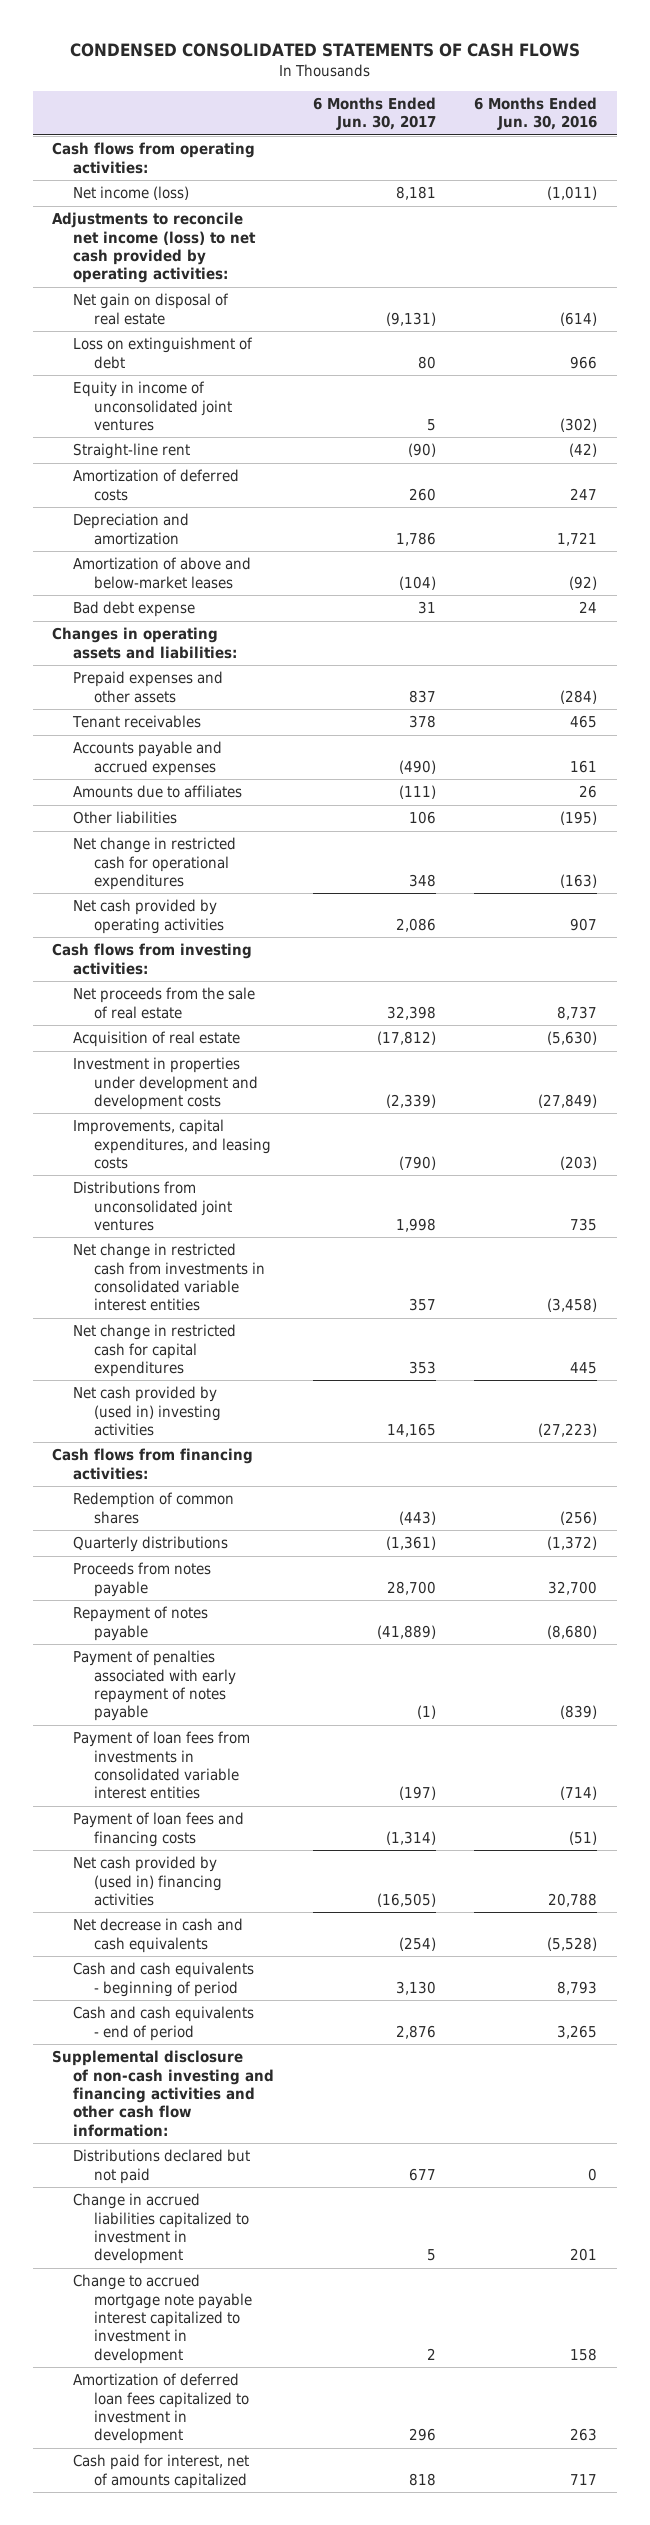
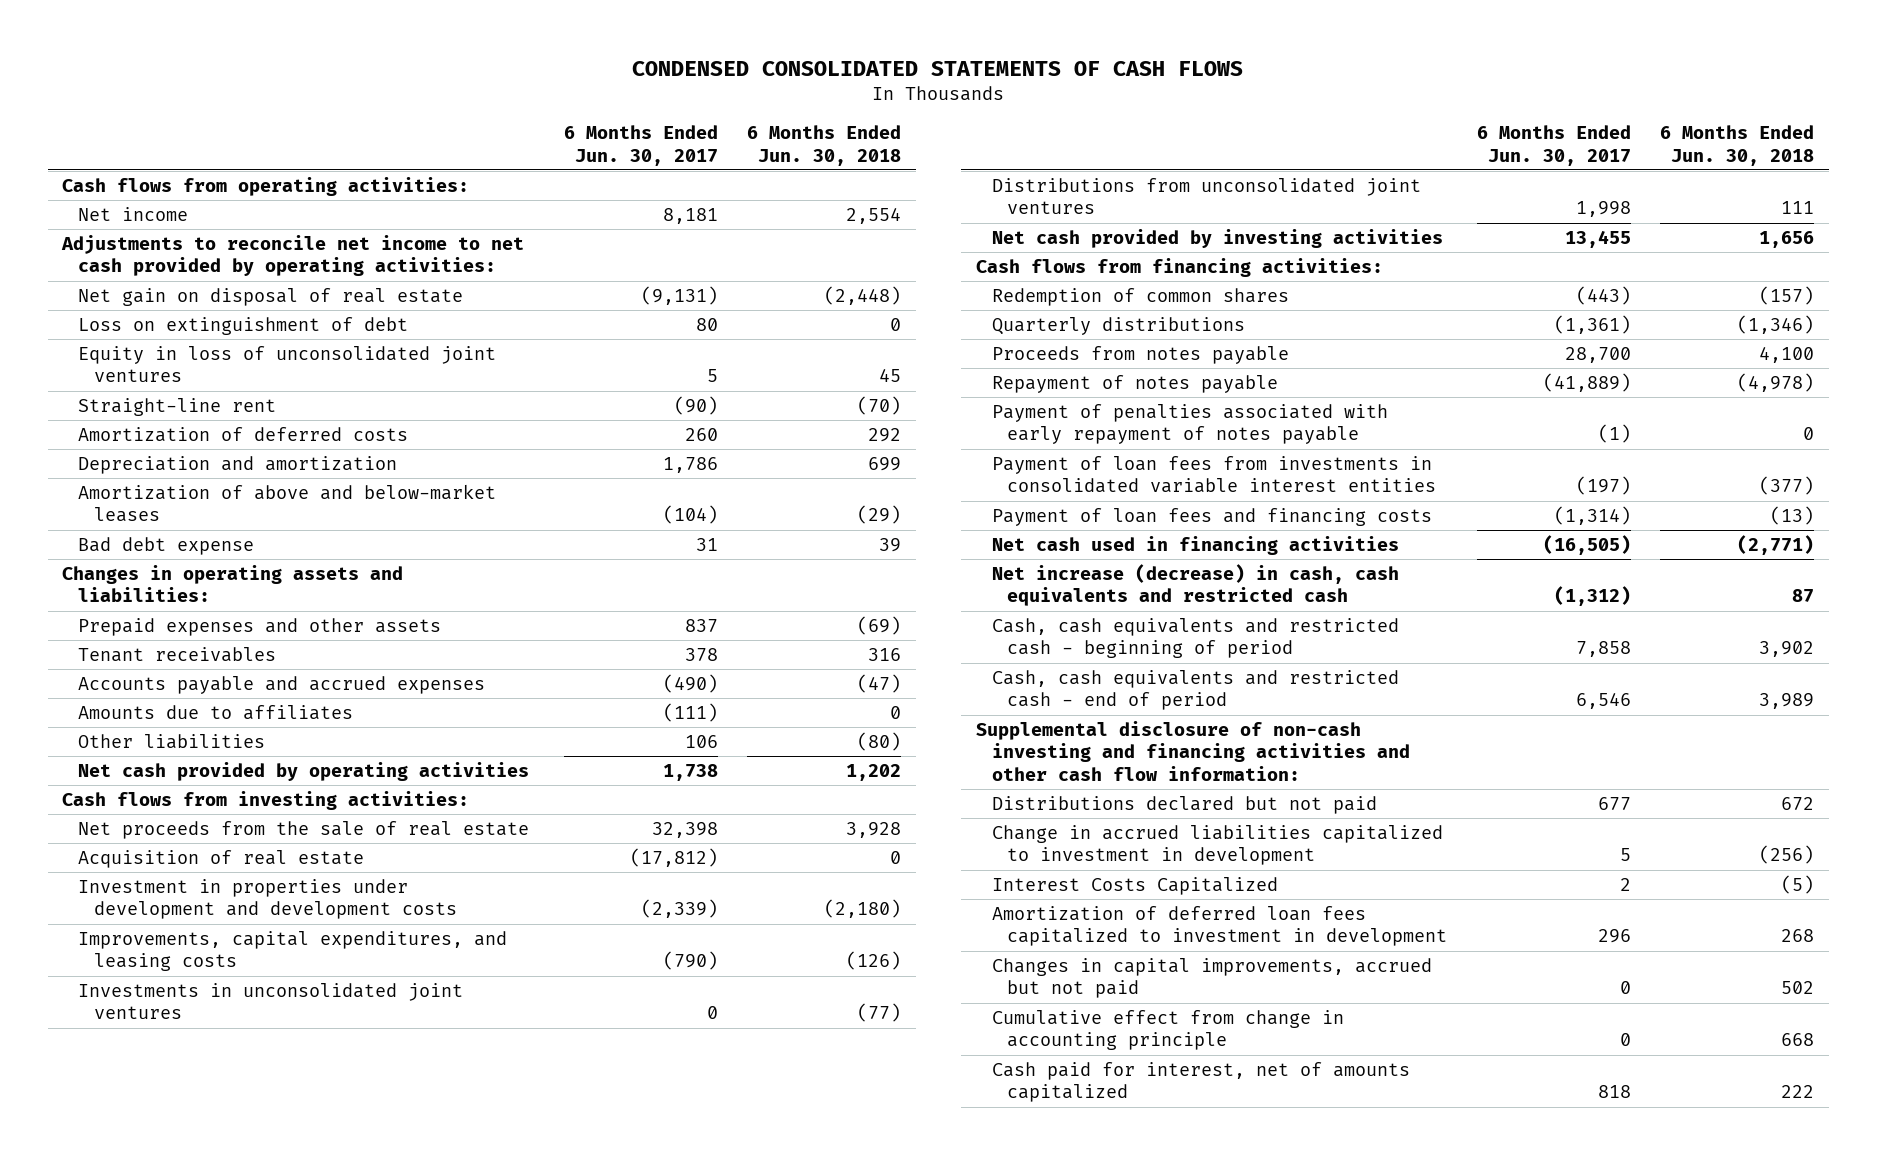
- | 6 Months Ended Jun. 30, 2017 | 6 Months Ended Jun. 30, 2016
+ | 6 Months Ended Jun. 30, 2017 | 6 Months Ended Jun. 30, 2018
- Net income (loss) | 8,181 | (1,011)
- Adjustments to reconcile net income (loss) to net cash provided by operating activities:
+ Net income | 8,181 | 2,554
+ Adjustments to reconcile net income to net cash provided by operating activities:
- Equity in income of unconsolidated joint ventures | 5 | (302)
+ Equity in loss of unconsolidated joint ventures | 5 | 45
- Net change in restricted cash for operational expenditures | 348 | (163)
- Net cash provided by operating activities | 2,086 | 907
+ Net cash provided by operating activities | 1,738 | 1,202
+ Investments in unconsolidated joint ventures | 0 | (77)
- Net change in restricted cash from investments in consolidated variable interest entities | 357 | (3,458)
- Net change in restricted cash for capital expenditures | 353 | 445
- Net cash provided by (used in) investing activities | 14,165 | (27,223)
+ Net cash provided by investing activities | 13,455 | 1,656
- Net cash provided by (used in) financing activities | (16,505) | 20,788
- Net decrease in cash and cash equivalents | (254) | (5,528)
- Cash and cash equivalents - beginning of period | 3,130 | 8,793
- Cash and cash equivalents - end of period | 2,876 | 3,265
+ Net cash used in financing activities | (16,505) | (2,771)
+ Net increase (decrease) in cash, cash equivalents and restricted cash | (1,312) | 87
+ Cash, cash equivalents and restricted cash - beginning of period | 7,858 | 3,902
+ Cash, cash equivalents and restricted cash - end of period | 6,546 | 3,989
- Change to accrued mortgage note payable interest capitalized to investment in development | 2 | 158
+ Interest Costs Capitalized | 2 | (5)
+ Changes in capital improvements, accrued but not paid | 0 | 502
+ Cumulative effect from change in accounting principle | 0 | 668

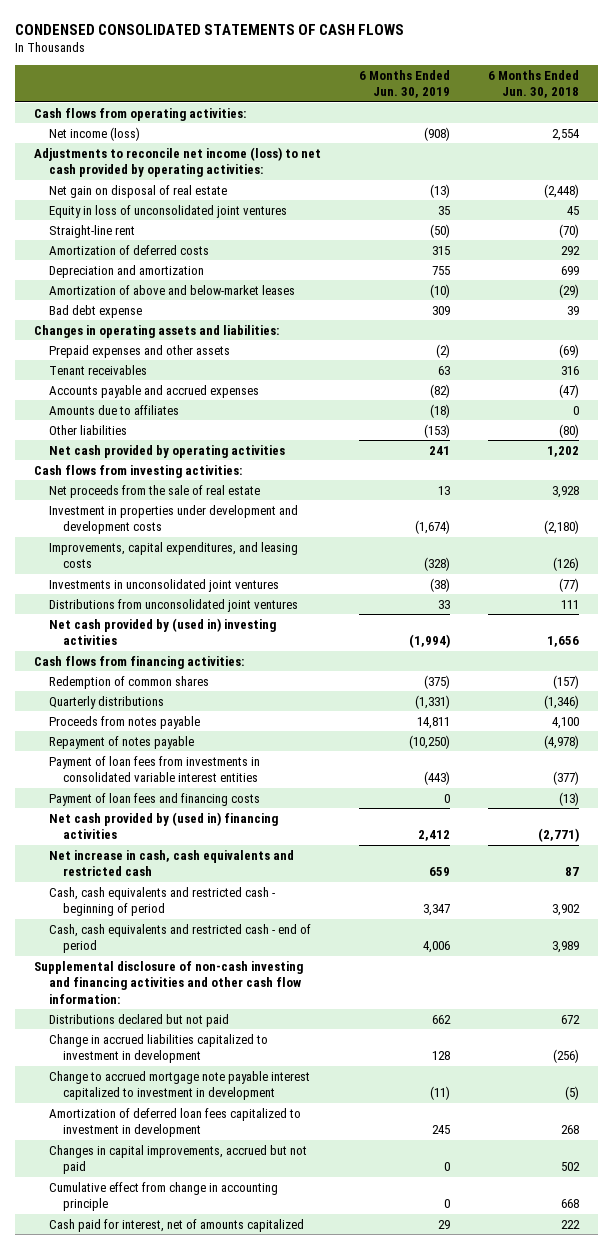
- | 6 Months Ended Jun. 30, 2017 | 6 Months Ended Jun. 30, 2018
+ | 6 Months Ended Jun. 30, 2019 | 6 Months Ended Jun. 30, 2018
- Net income | 8,181 | 2,554
- Adjustments to reconcile net income to net cash provided by operating activities:
+ Net income (loss) | (908) | 2,554
+ Adjustments to reconcile net income (loss) to net cash provided by operating activities:
- Loss on extinguishment of debt | 80 | 0
- Acquisition of real estate | (17,812) | 0
- Net cash provided by investing activities | 13,455 | 1,656
+ Net cash provided by (used in) investing activities | (1,994) | 1,656
- Payment of penalties associated with early repayment of notes payable | (1) | 0
- Net cash used in financing activities | (16,505) | (2,771)
- Net increase (decrease) in cash, cash equivalents and restricted cash | (1,312) | 87
+ Net cash provided by (used in) financing activities | 2,412 | (2,771)
+ Net increase in cash, cash equivalents and restricted cash | 659 | 87
- Interest Costs Capitalized | 2 | (5)
+ Change to accrued mortgage note payable interest capitalized to investment in development | (11) | (5)

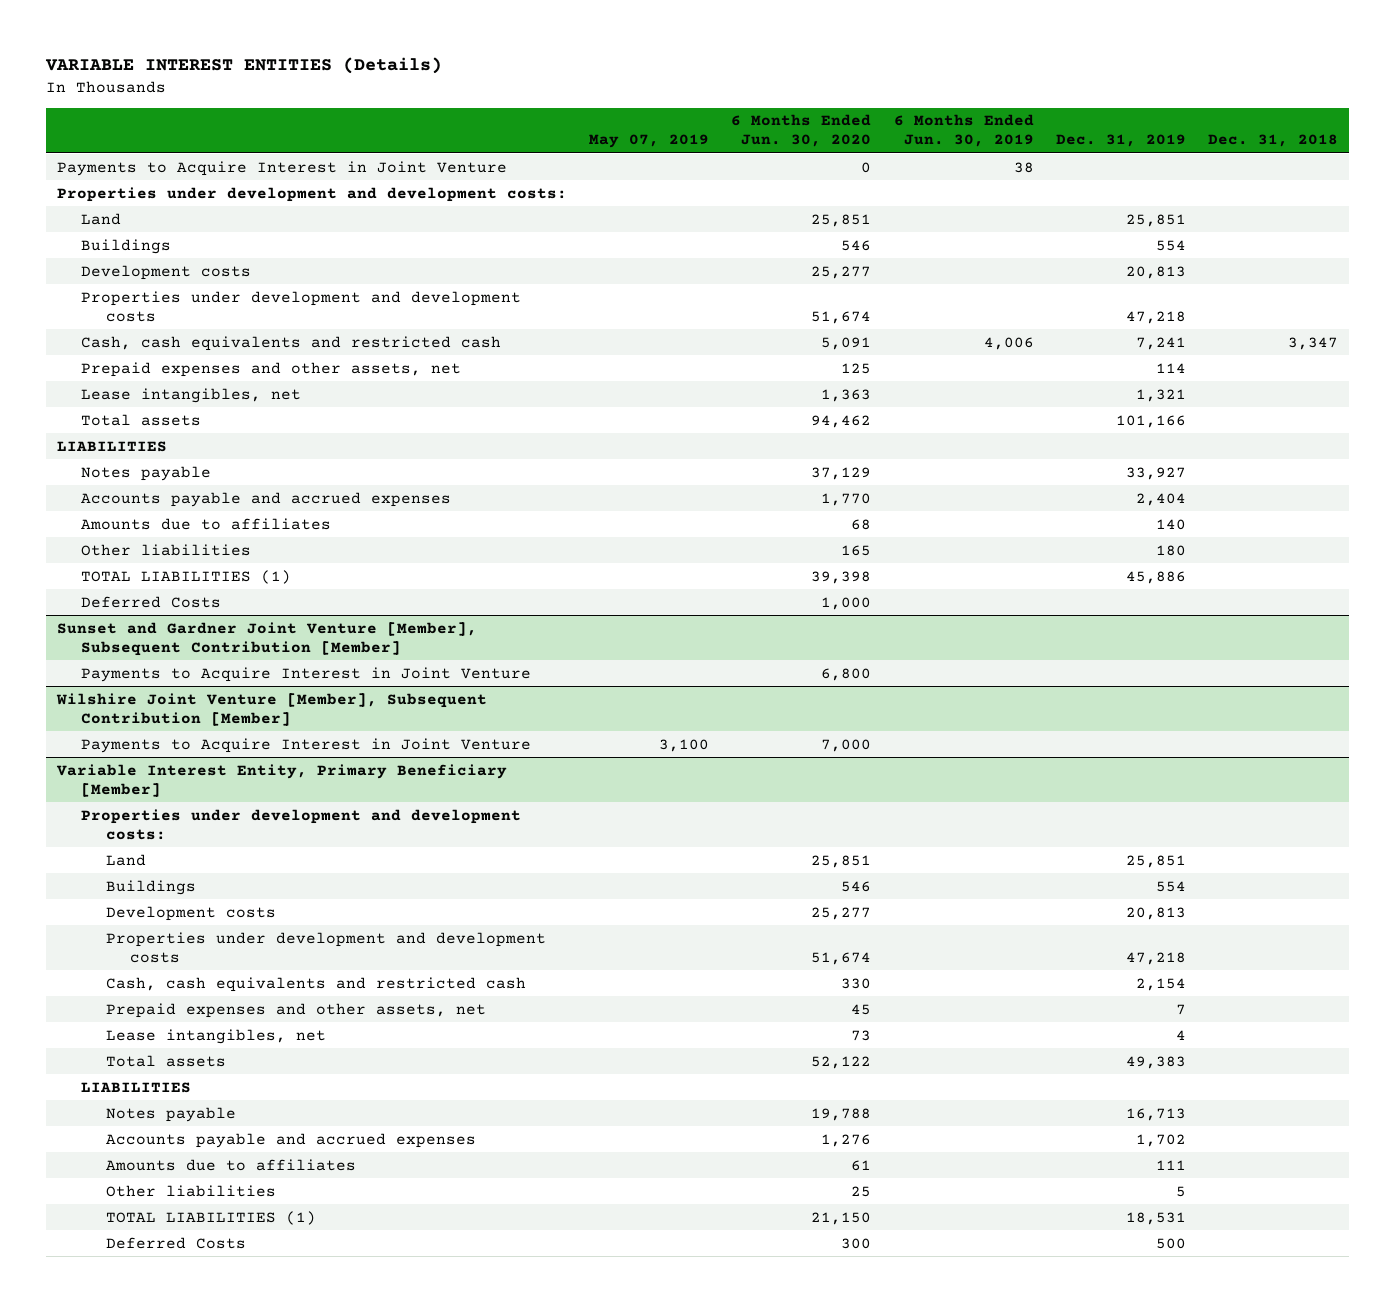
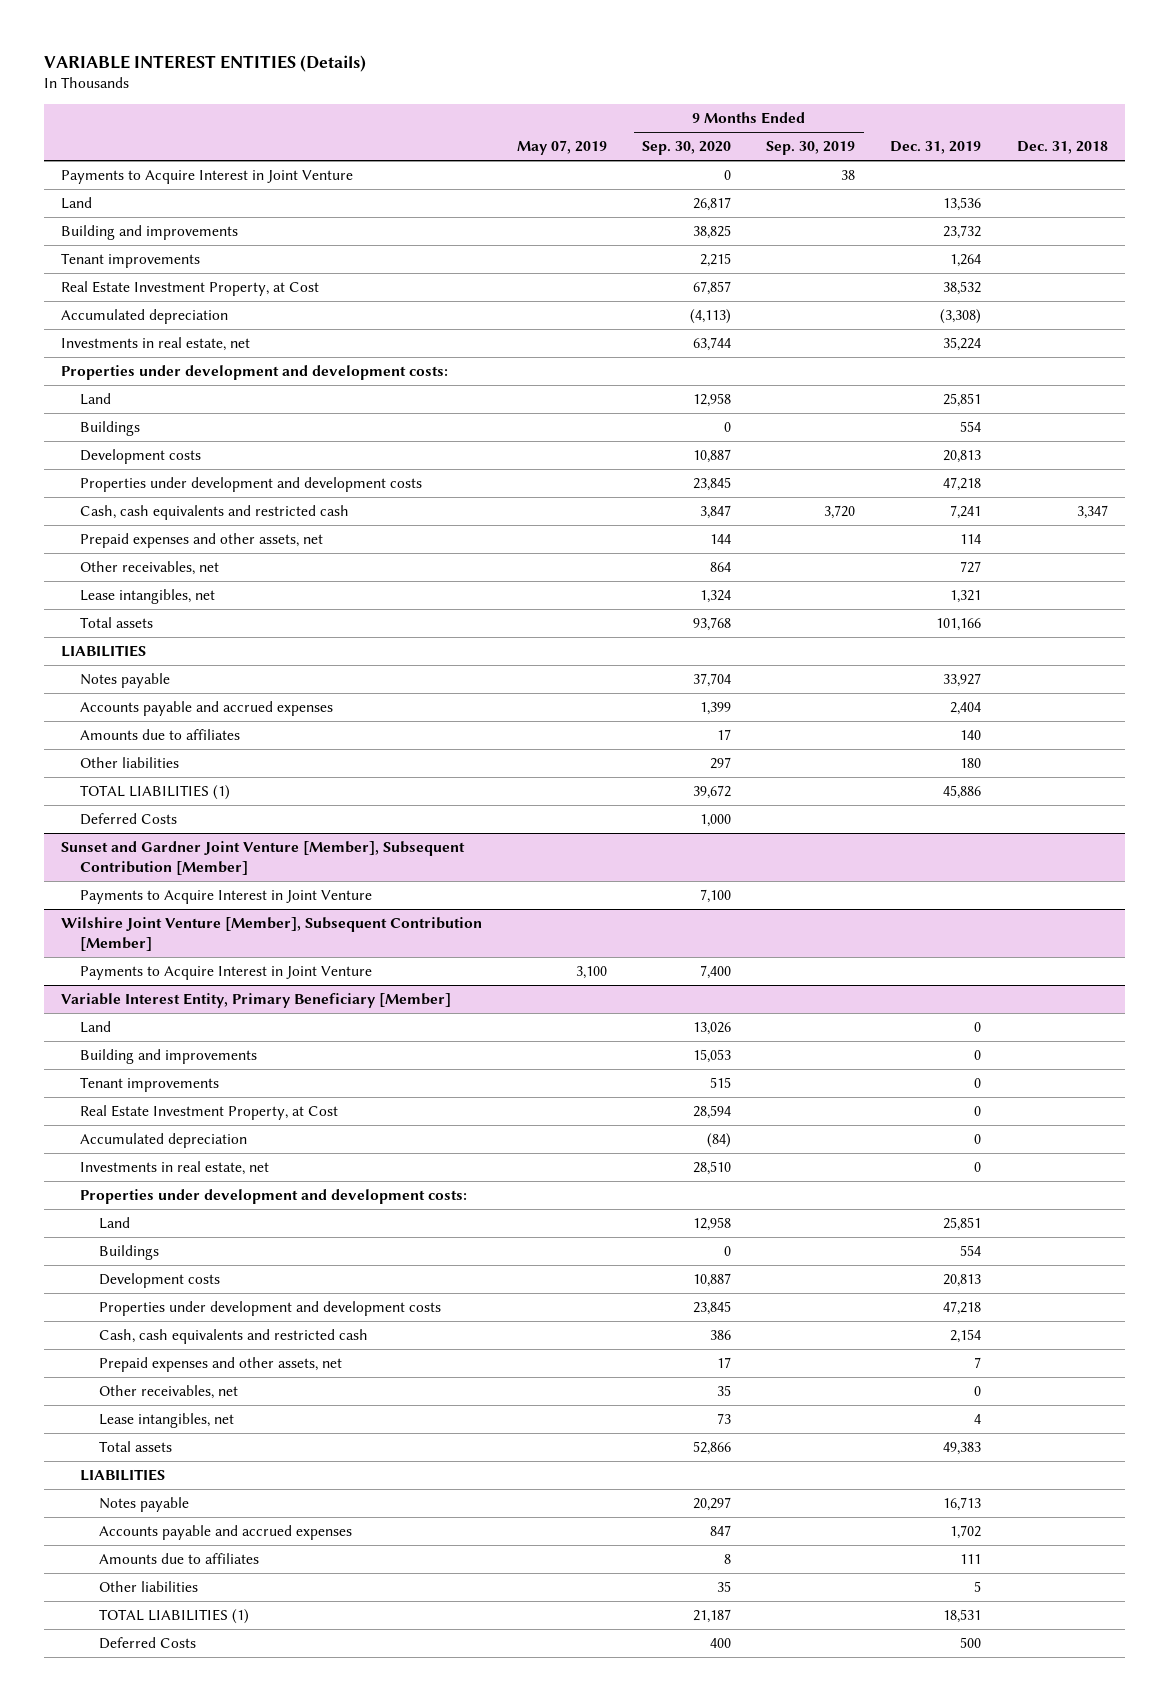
- | May 07, 2019 | 6 Months Ended Jun. 30, 2020 | 6 Months Ended Jun. 30, 2019 | Dec. 31, 2019 | Dec. 31, 2018
+ | May 07, 2019 | 9 Months Ended Sep. 30, 2020 | 9 Months Ended Sep. 30, 2019 | Dec. 31, 2019 | Dec. 31, 2018
+ Land | | 26,817 | | 13,536 |
+ Building and improvements | | 38,825 | | 23,732 |
+ Tenant improvements | | 2,215 | | 1,264 |
+ Real Estate Investment Property, at Cost | | 67,857 | | 38,532 |
+ Accumulated depreciation | | (4,113) | | (3,308) |
+ Investments in real estate, net | | 63,744 | | 35,224 |
+ Other receivables, net | | 864 | | 727 |
@ Variable Interest Entity, Primary Beneficiary [Member]
+ Land | | 13,026 | | 0 |
+ Building and improvements | | 15,053 | | 0 |
+ Tenant improvements | | 515 | | 0 |
+ Real Estate Investment Property, at Cost | | 28,594 | | 0 |
+ Accumulated depreciation | | (84) | | 0 |
+ Investments in real estate, net | | 28,510 | | 0 |
+ Other receivables, net | | 35 | | 0 |

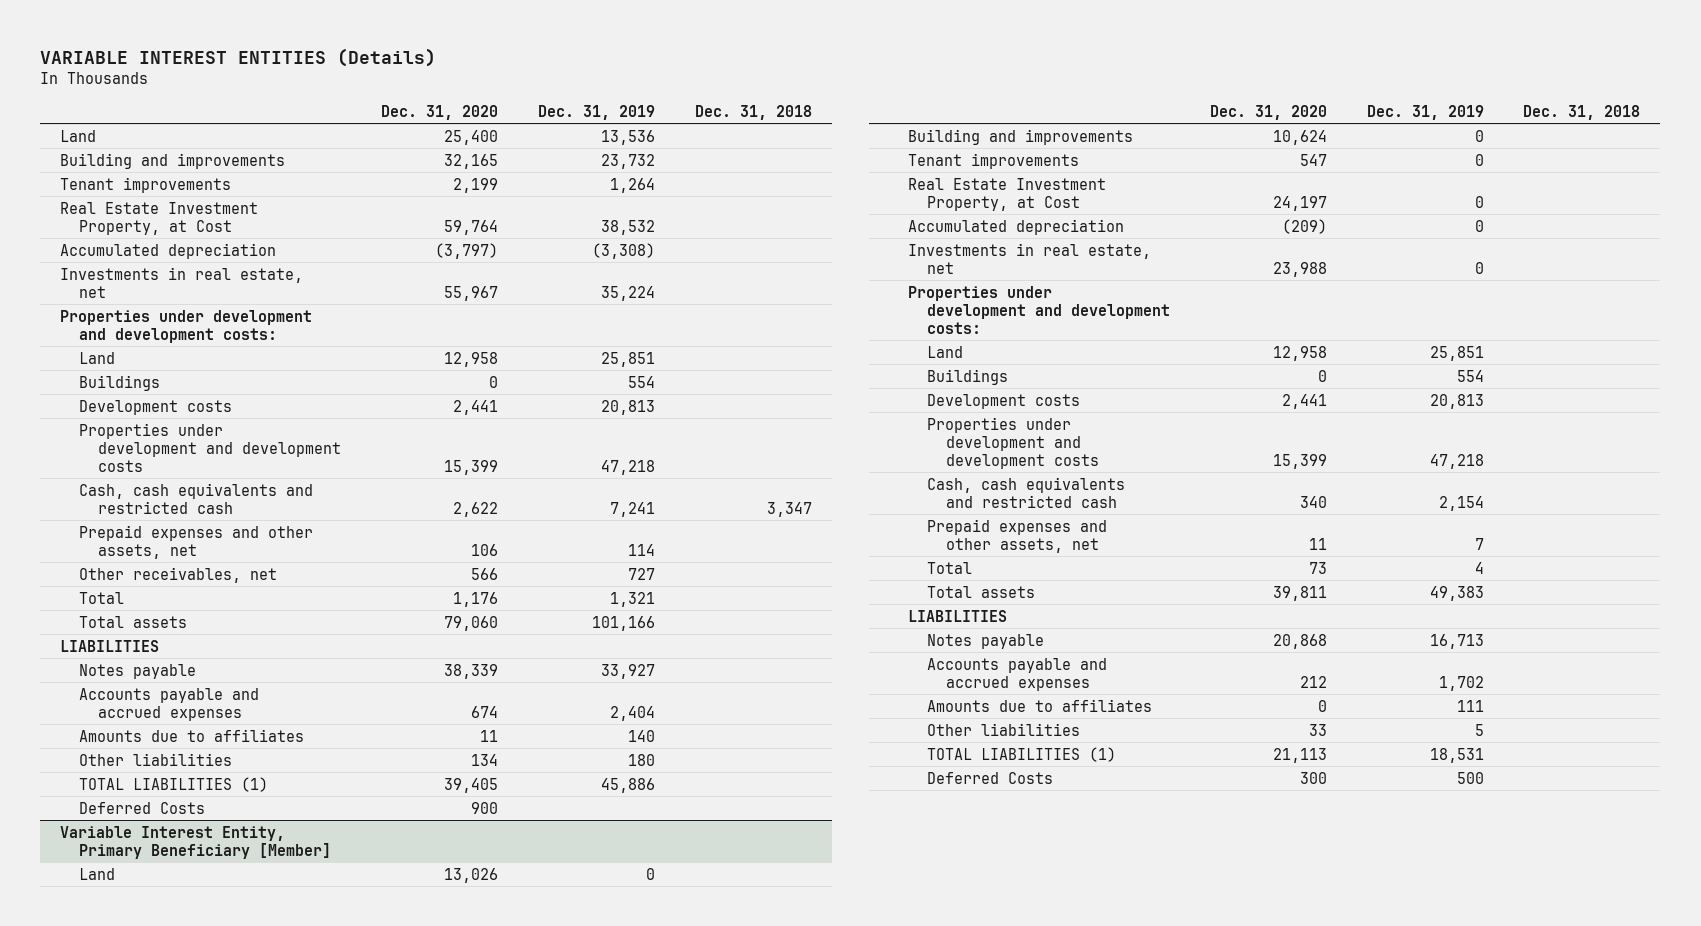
- | May 07, 2019 | 9 Months Ended Sep. 30, 2020 | 9 Months Ended Sep. 30, 2019 | Dec. 31, 2019 | Dec. 31, 2018
+ | Dec. 31, 2020 | Dec. 31, 2019 | Dec. 31, 2018
- Payments to Acquire Interest in Joint Venture | | 0 | 38 | |
- Lease intangibles, net | | 1,324 | | 1,321 |
+ Total | 1,176 | 1,321 |
- Sunset and Gardner Joint Venture [Member], Subsequent Contribution [Member]
- Payments to Acquire Interest in Joint Venture | | 7,100 | | |
- Wilshire Joint Venture [Member], Subsequent Contribution [Member]
- Payments to Acquire Interest in Joint Venture | 3,100 | 7,400 | | |
@ Variable Interest Entity, Primary Beneficiary [Member]
- Other receivables, net | | 35 | | 0 |
- Lease intangibles, net | | 73 | | 4 |
+ Total | 73 | 4 |

